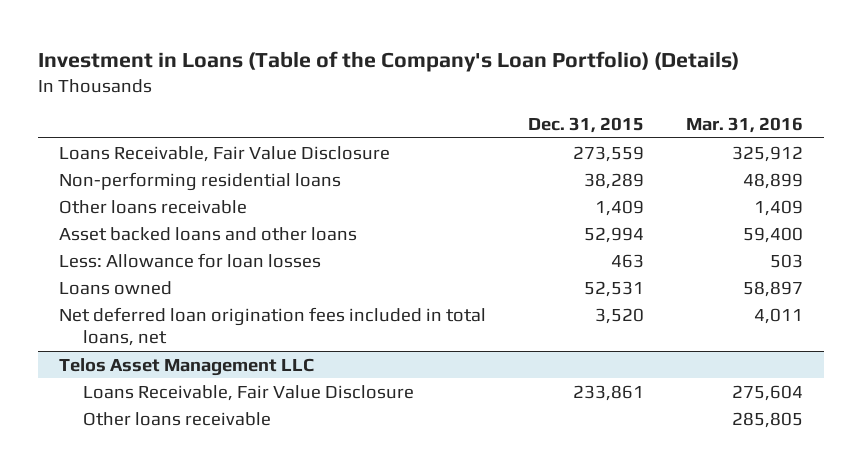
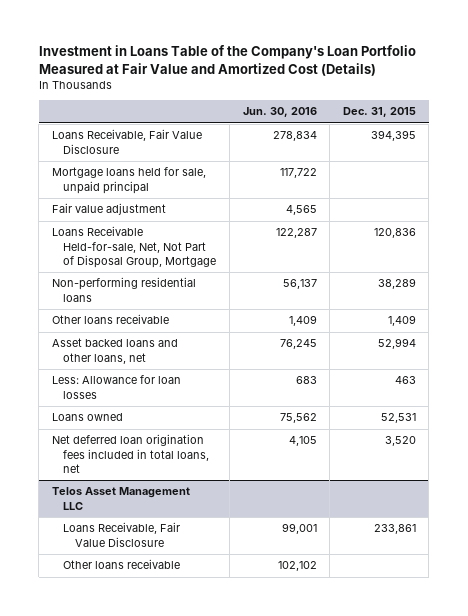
- Investment in Loans (Table of the Company's Loan Portfolio) (Details)
+ Investment in Loans Table of the Company's Loan Portfolio Measured at Fair Value and Amortized Cost (Details)
- | Dec. 31, 2015 | Mar. 31, 2016
+ | Jun. 30, 2016 | Dec. 31, 2015
- Loans Receivable, Fair Value Disclosure | 273,559 | 325,912
+ Loans Receivable, Fair Value Disclosure | 278,834 | 394,395
+ Mortgage loans held for sale, unpaid principal | 117,722 |
+ Fair value adjustment | 4,565 |
+ Loans Receivable Held-for-sale, Net, Not Part of Disposal Group, Mortgage | 122,287 | 120,836
- Asset backed loans and other loans | 52,994 | 59,400
+ Asset backed loans and other loans, net | 76,245 | 52,994

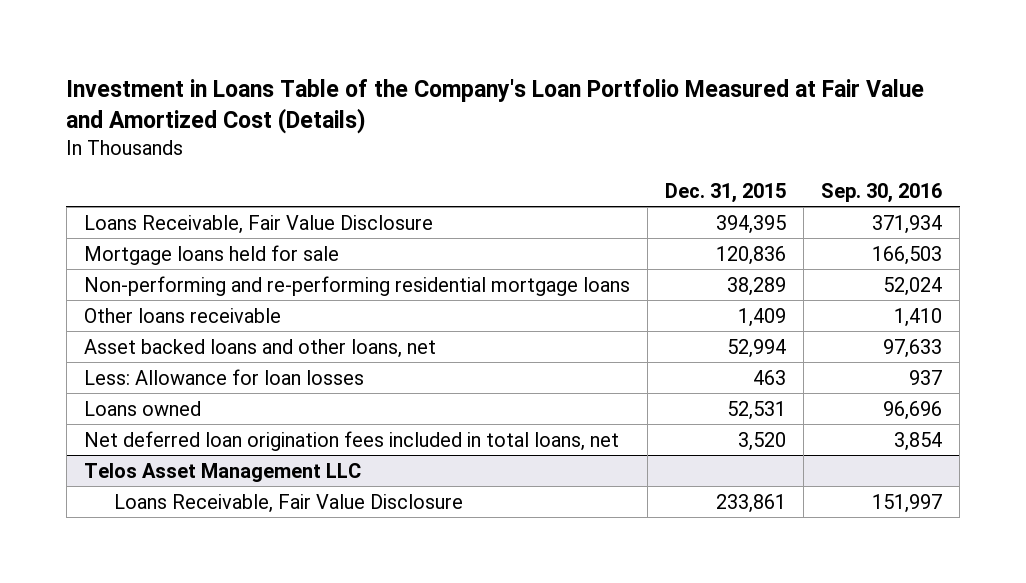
- | Jun. 30, 2016 | Dec. 31, 2015
+ | Dec. 31, 2015 | Sep. 30, 2016
- Mortgage loans held for sale, unpaid principal | 117,722 |
- Fair value adjustment | 4,565 |
- Loans Receivable Held-for-sale, Net, Not Part of Disposal Group, Mortgage | 122,287 | 120,836
- Non-performing residential loans | 56,137 | 38,289
+ Mortgage loans held for sale | 120,836 | 166,503
+ Non-performing and re-performing residential mortgage loans | 38,289 | 52,024
@ Telos Asset Management LLC
- Other loans receivable | 102,102 |

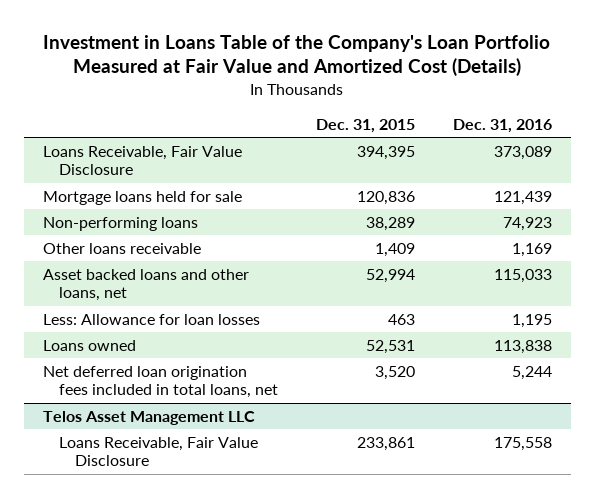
- | Dec. 31, 2015 | Sep. 30, 2016
+ | Dec. 31, 2015 | Dec. 31, 2016
- Non-performing and re-performing residential mortgage loans | 38,289 | 52,024
+ Non-performing loans | 38,289 | 74,923

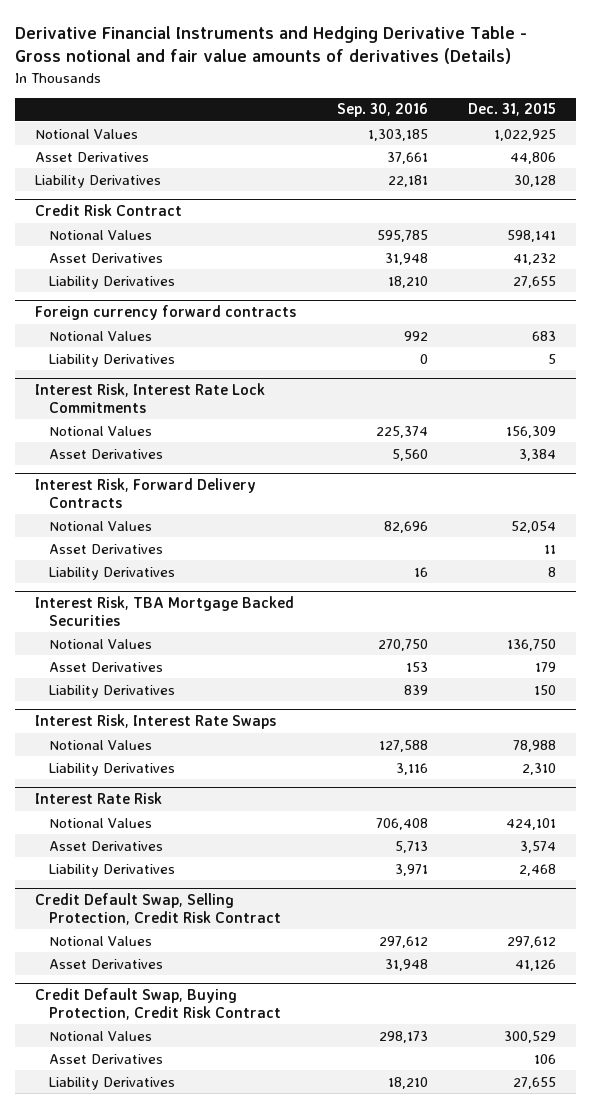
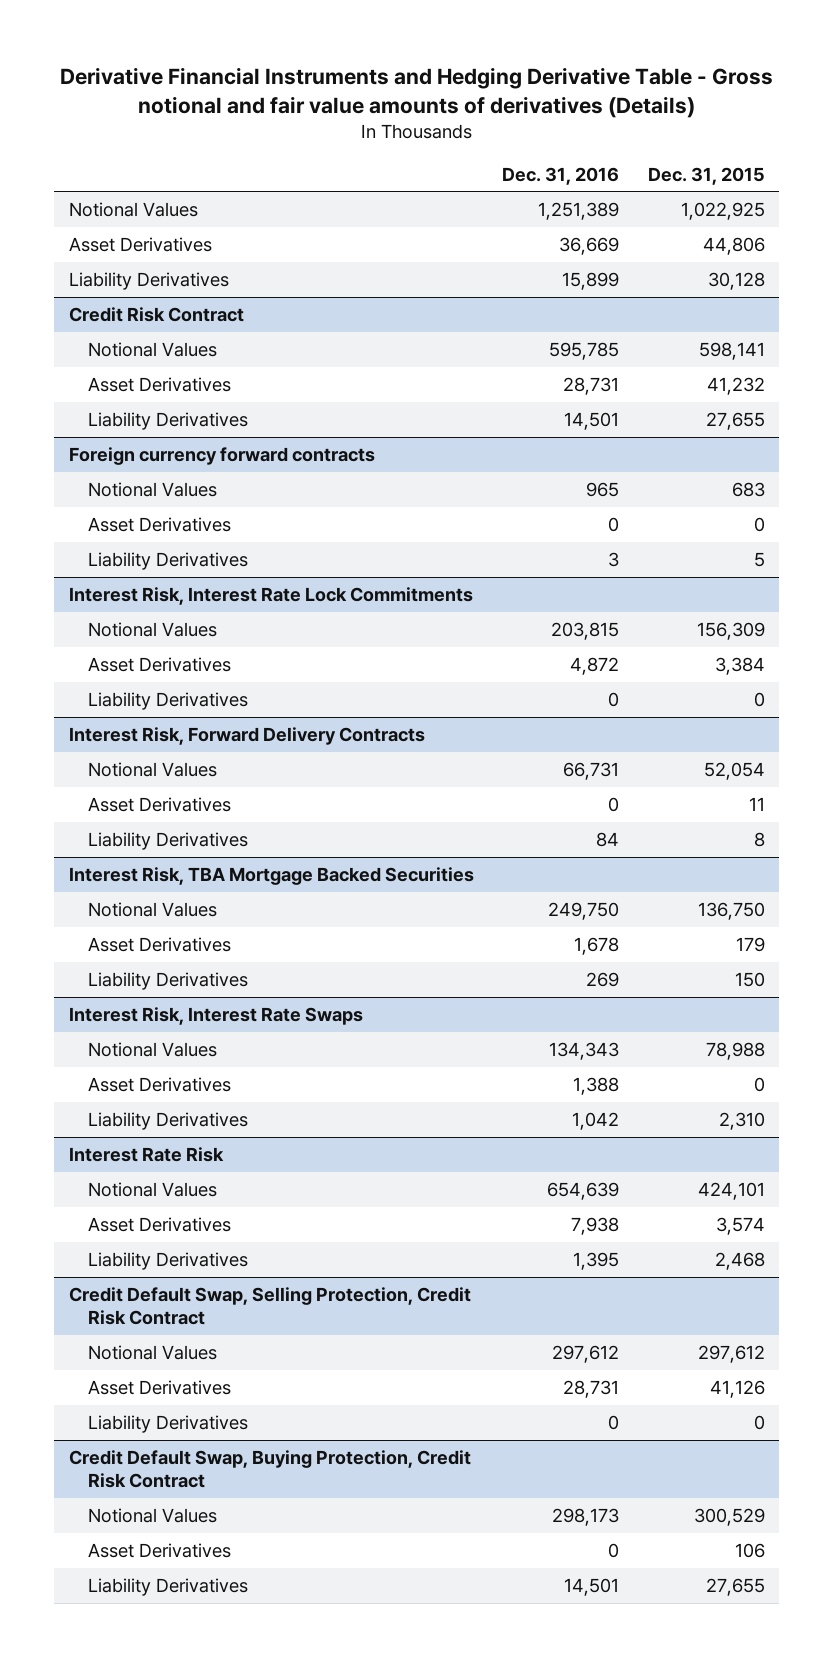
- | Sep. 30, 2016 | Dec. 31, 2015
+ | Dec. 31, 2016 | Dec. 31, 2015
@ Foreign currency forward contracts
+ Asset Derivatives | 0 | 0
@ Interest Risk, Interest Rate Lock Commitments
+ Liability Derivatives | 0 | 0
@ Interest Risk, Interest Rate Swaps
+ Asset Derivatives | 1,388 | 0
@ Credit Default Swap, Selling Protection, Credit Risk Contract
+ Liability Derivatives | 0 | 0

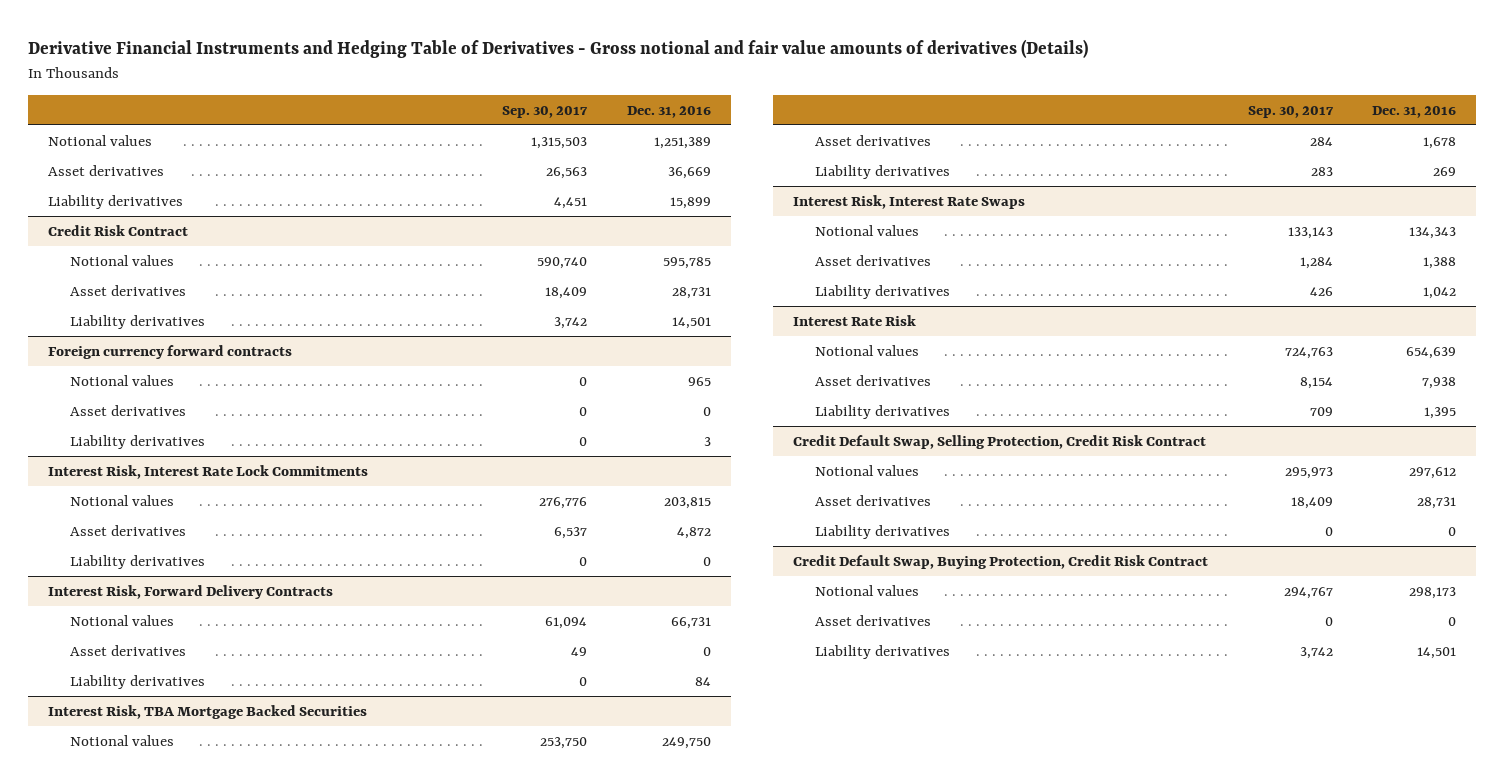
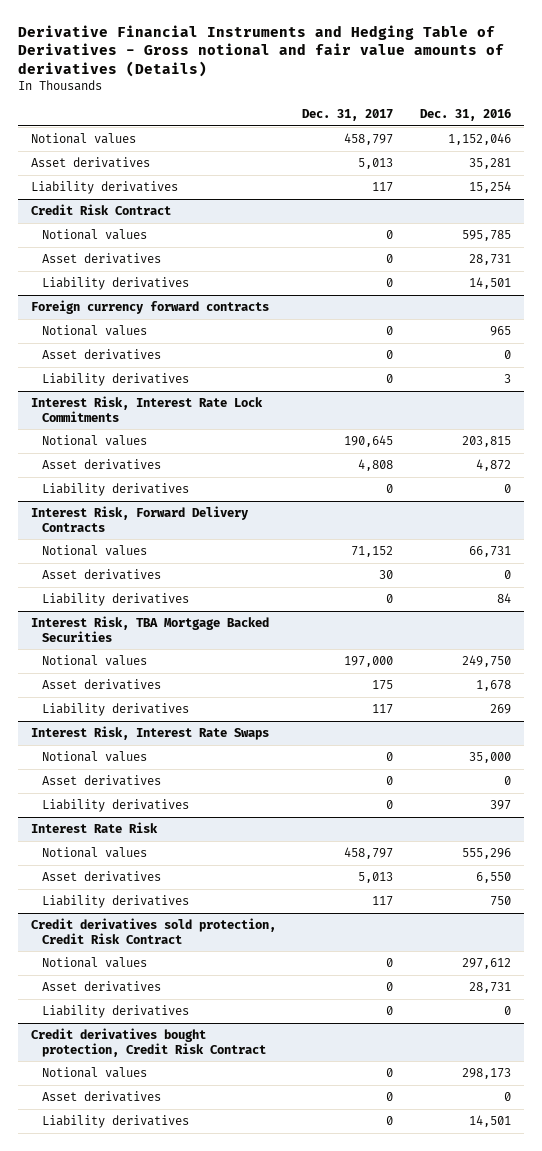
- | Sep. 30, 2017 | Dec. 31, 2016
+ | Dec. 31, 2017 | Dec. 31, 2016
- Notional values | 1,315,503 | 1,251,389
- Asset derivatives | 26,563 | 36,669
- Liability derivatives | 4,451 | 15,899
+ Notional values | 458,797 | 1,152,046
+ Asset derivatives | 5,013 | 35,281
+ Liability derivatives | 117 | 15,254
@ Interest Risk, Interest Rate Swaps
- Notional values | 133,143 | 134,343
- Asset derivatives | 1,284 | 1,388
- Liability derivatives | 426 | 1,042
+ Notional values | 0 | 35,000
+ Asset derivatives | 0 | 0
+ Liability derivatives | 0 | 397
@ Interest Rate Risk
- Notional values | 724,763 | 654,639
- Asset derivatives | 8,154 | 7,938
- Liability derivatives | 709 | 1,395
- Credit Default Swap, Selling Protection, Credit Risk Contract
@ Interest Rate Risk
+ Notional values | 458,797 | 555,296
+ Asset derivatives | 5,013 | 6,550
+ Liability derivatives | 117 | 750
+ Credit derivatives sold protection, Credit Risk Contract
- Credit Default Swap, Buying Protection, Credit Risk Contract
+ Credit derivatives bought protection, Credit Risk Contract

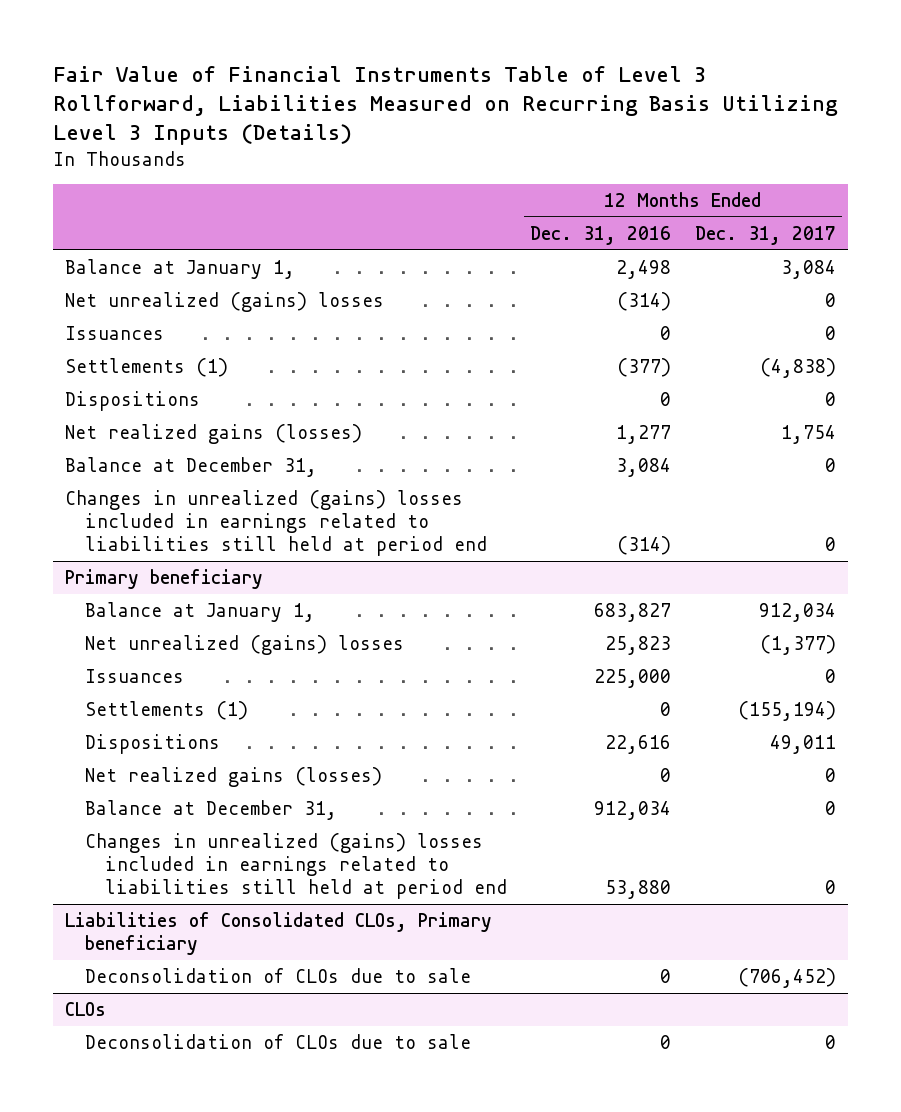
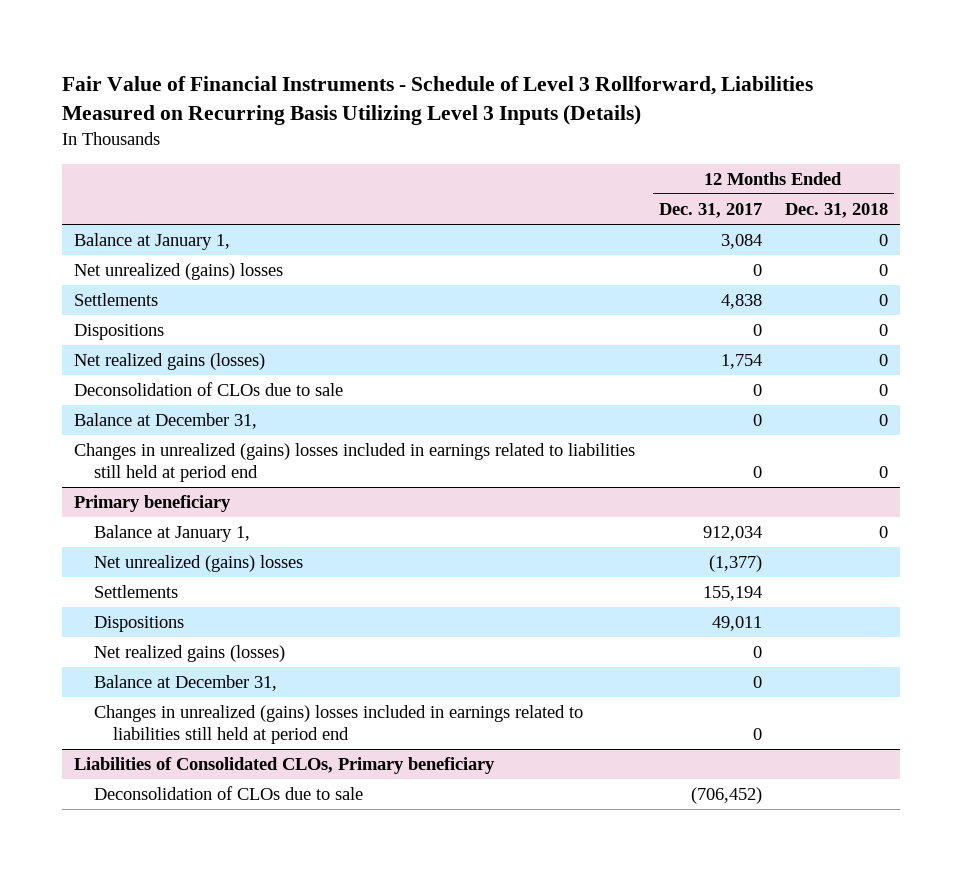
- Fair Value of Financial Instruments Table of Level 3 Rollforward, Liabilities Measured on Recurring Basis Utilizing Level 3 Inputs (Details)
+ Fair Value of Financial Instruments - Schedule of Level 3 Rollforward, Liabilities Measured on Recurring Basis Utilizing Level 3 Inputs (Details)
- | 12 Months Ended Dec. 31, 2016 | 12 Months Ended Dec. 31, 2017
+ | 12 Months Ended Dec. 31, 2017 | 12 Months Ended Dec. 31, 2018
- Issuances | 0 | 0
- Settlements (1) | (377) | (4,838)
+ Settlements | 4,838 | 0
+ Deconsolidation of CLOs due to sale | 0 | 0
@ Primary beneficiary
- Issuances | 225,000 | 0
- Settlements (1) | 0 | (155,194)
+ Settlements | 155,194 |
- CLOs
- Deconsolidation of CLOs due to sale | 0 | 0

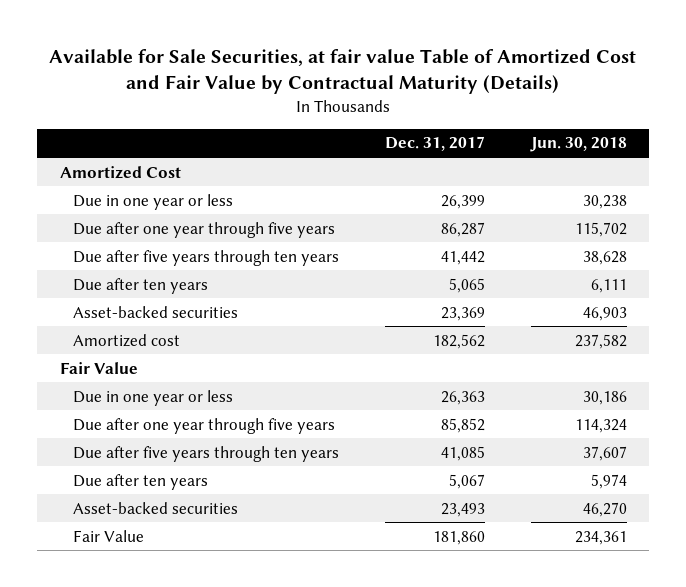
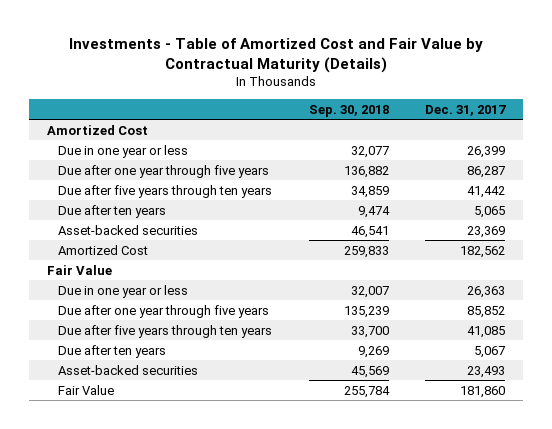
- Available for Sale Securities, at fair value Table of Amortized Cost and Fair Value by Contractual Maturity (Details)
+ Investments - Table of Amortized Cost and Fair Value by Contractual Maturity (Details)
- | Dec. 31, 2017 | Jun. 30, 2018
+ | Sep. 30, 2018 | Dec. 31, 2017
- Amortized cost | 182,562 | 237,582
+ Amortized Cost | 259,833 | 182,562

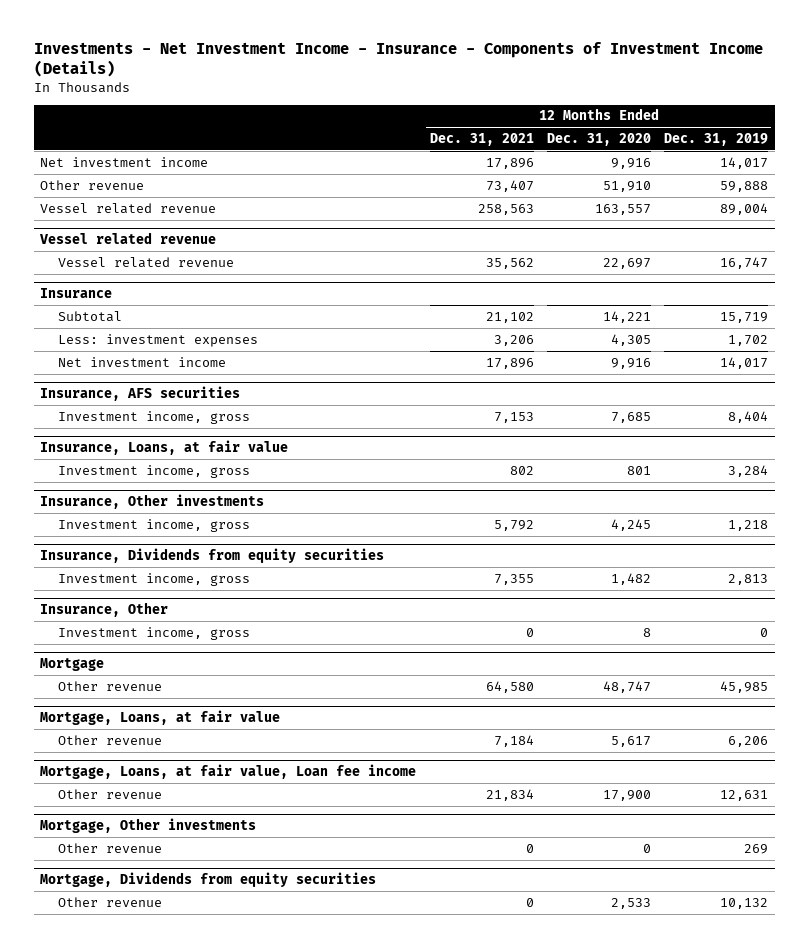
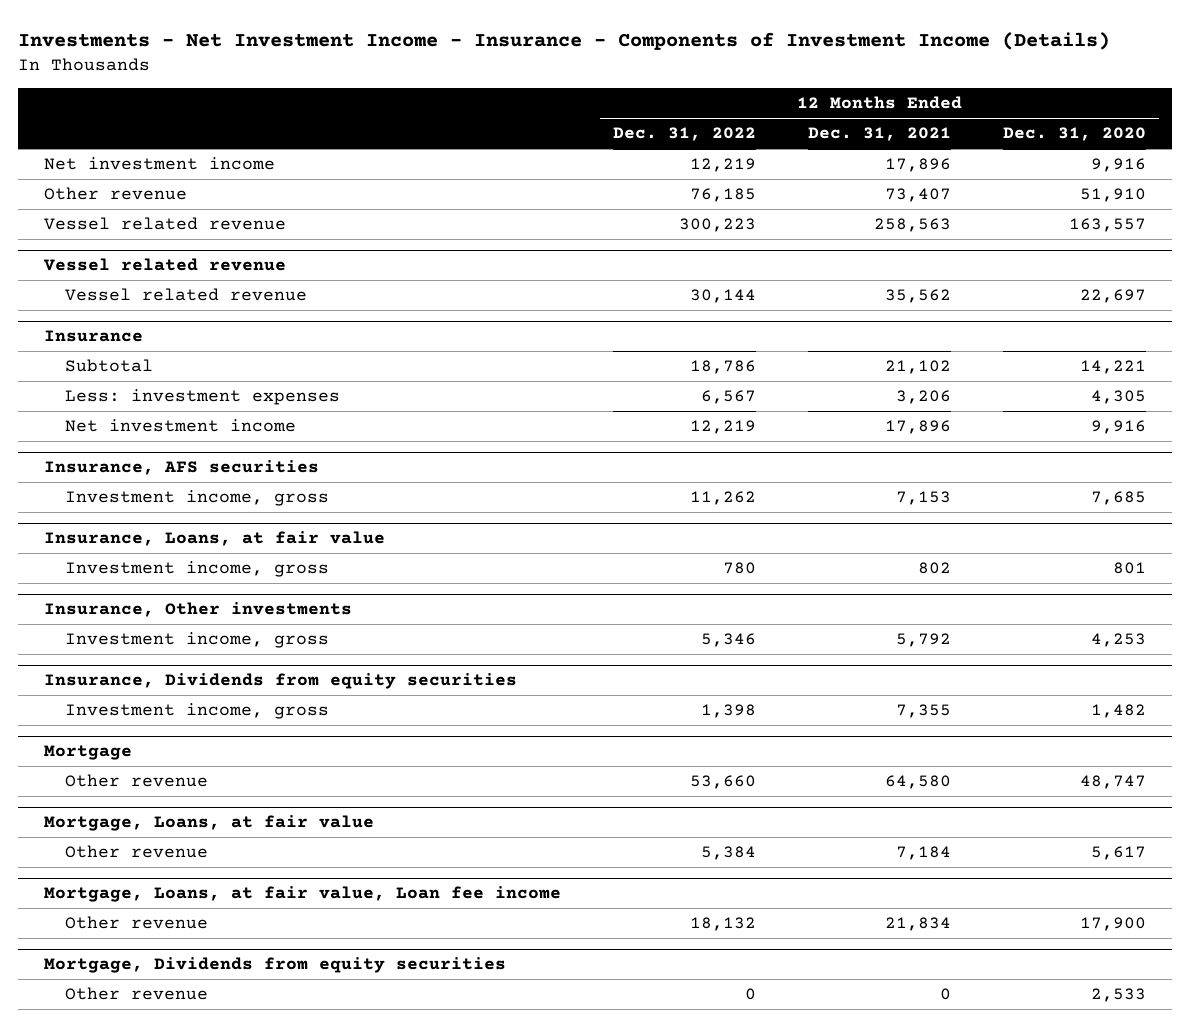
- | 12 Months Ended Dec. 31, 2021 | 12 Months Ended Dec. 31, 2020 | 12 Months Ended Dec. 31, 2019
+ | 12 Months Ended Dec. 31, 2022 | 12 Months Ended Dec. 31, 2021 | 12 Months Ended Dec. 31, 2020
@ Insurance, Other investments
- Investment income, gross | 5,792 | 4,245 | 1,218
+ Investment income, gross | 5,346 | 5,792 | 4,253
- Insurance, Other
- Investment income, gross | 0 | 8 | 0
- Mortgage, Other investments
- Other revenue | 0 | 0 | 269

